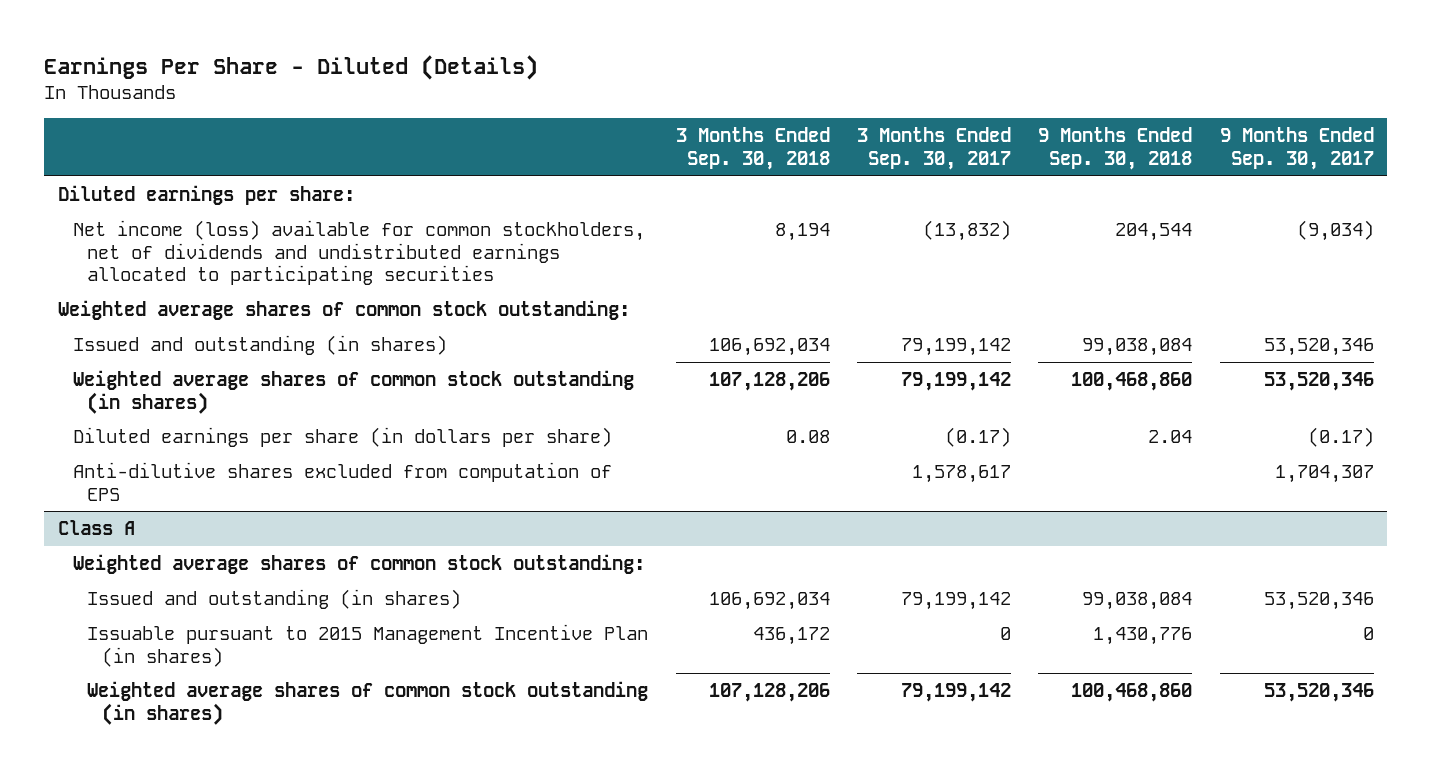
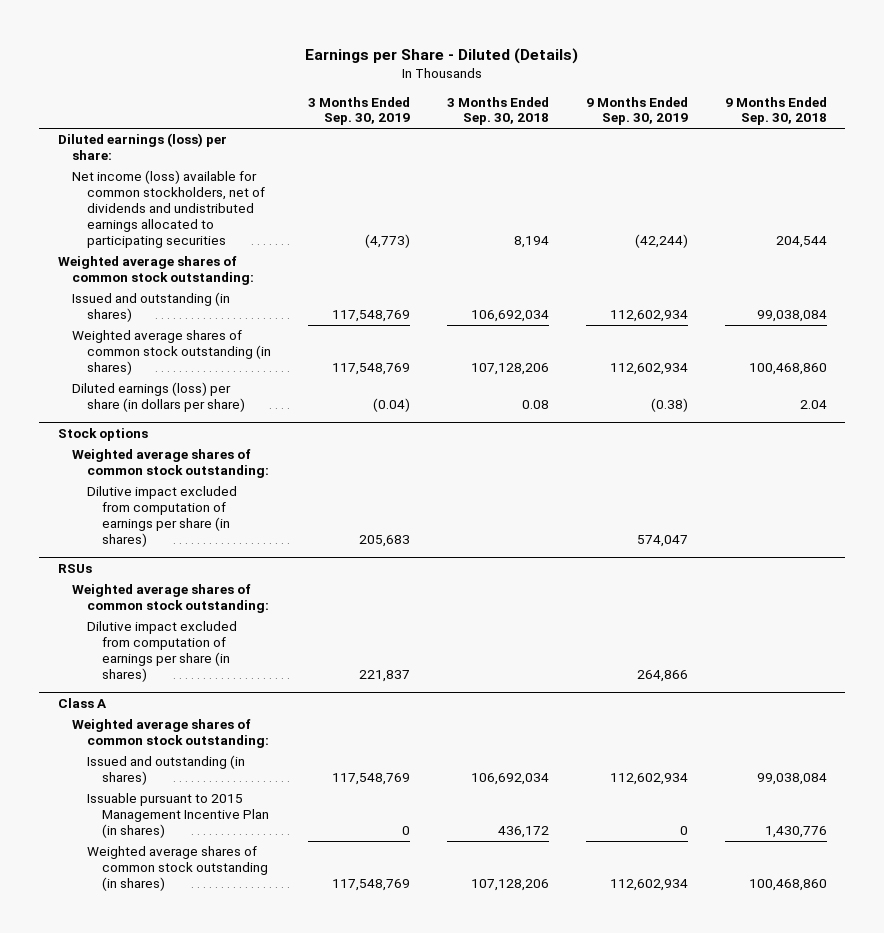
- Earnings Per Share - Diluted (Details)
+ Earnings per Share - Diluted (Details)
- | 3 Months Ended Sep. 30, 2018 | 3 Months Ended Sep. 30, 2017 | 9 Months Ended Sep. 30, 2018 | 9 Months Ended Sep. 30, 2017
+ | 3 Months Ended Sep. 30, 2019 | 3 Months Ended Sep. 30, 2018 | 9 Months Ended Sep. 30, 2019 | 9 Months Ended Sep. 30, 2018
- Diluted earnings per share:
+ Diluted earnings (loss) per share:
- Diluted earnings per share (in dollars per share) | 0.08 | (0.17) | 2.04 | (0.17)
- Anti-dilutive shares excluded from computation of EPS | | 1,578,617 | | 1,704,307
+ Diluted earnings (loss) per share (in dollars per share) | (0.04) | 0.08 | (0.38) | 2.04
+ Stock options
+ Weighted average shares of common stock outstanding:
+ Dilutive impact excluded from computation of earnings per share (in shares) | 205,683 | | 574,047 |
+ RSUs
+ Weighted average shares of common stock outstanding:
+ Dilutive impact excluded from computation of earnings per share (in shares) | 221,837 | | 264,866 |

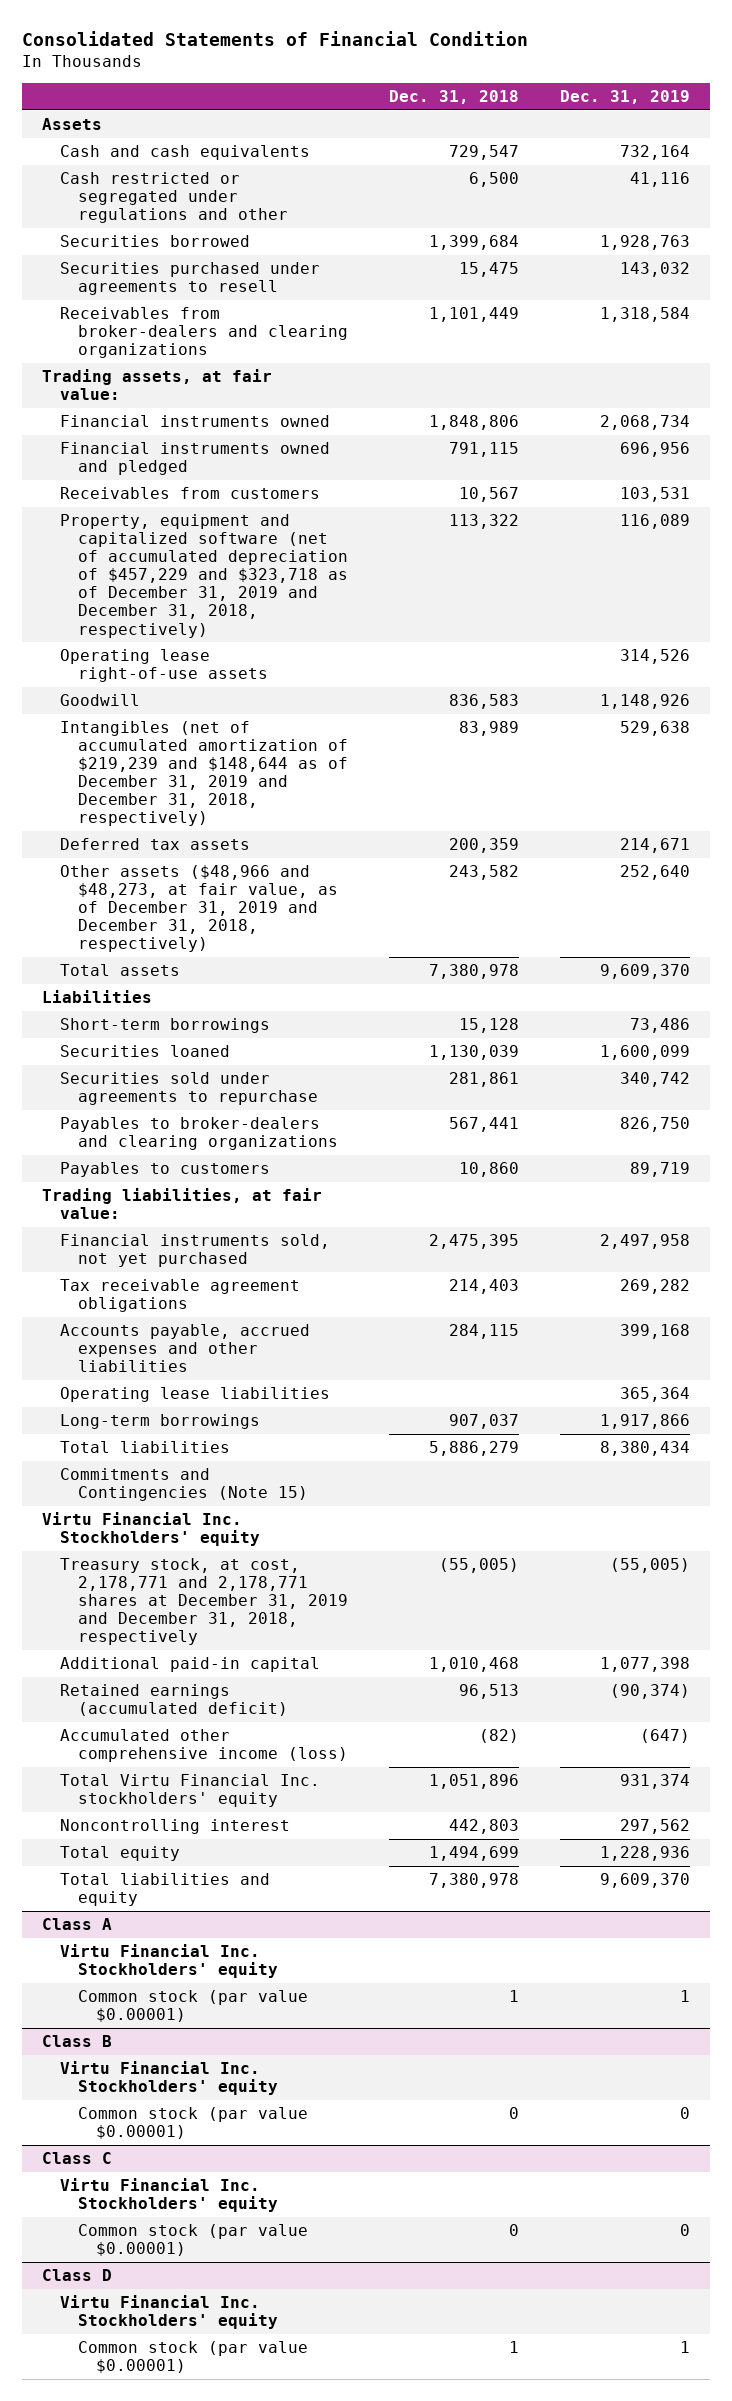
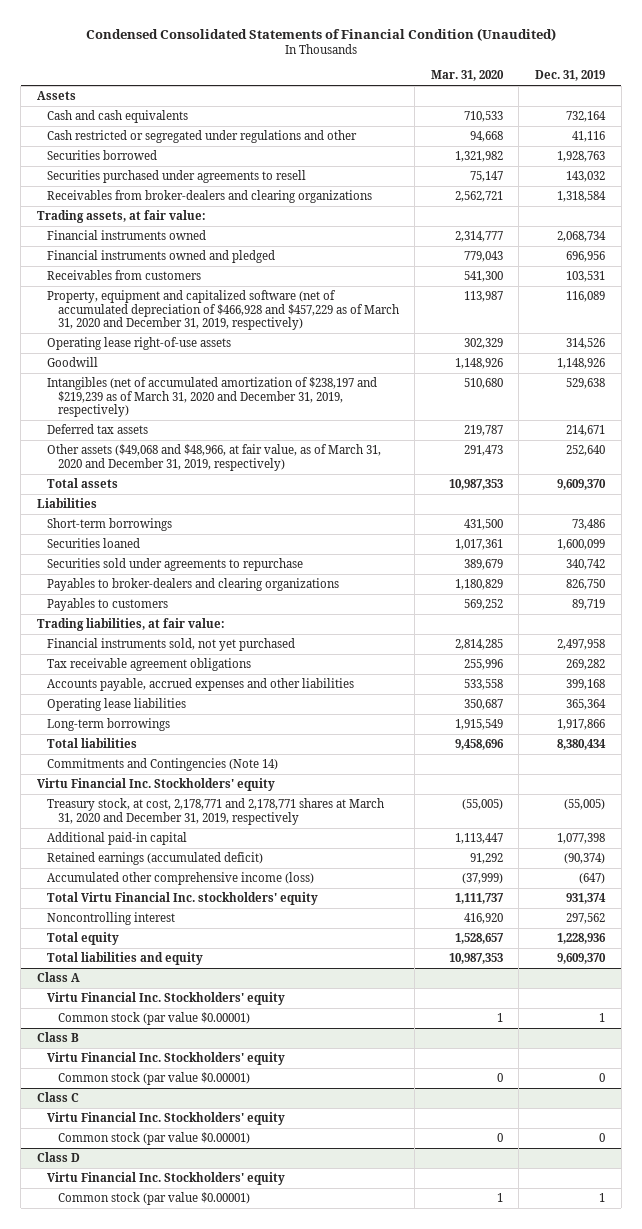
- Consolidated Statements of Financial Condition
+ Condensed Consolidated Statements of Financial Condition (Unaudited)
- | Dec. 31, 2018 | Dec. 31, 2019
+ | Mar. 31, 2020 | Dec. 31, 2019
- Property, equipment and capitalized software (net of accumulated depreciation of $457,229 and $323,718 as of December 31, 2019 and December 31, 2018, respectively) | 113,322 | 116,089
+ Property, equipment and capitalized software (net of accumulated depreciation of $466,928 and $457,229 as of March 31, 2020 and December 31, 2019, respectively) | 113,987 | 116,089
- Intangibles (net of accumulated amortization of $219,239 and $148,644 as of December 31, 2019 and December 31, 2018, respectively) | 83,989 | 529,638
+ Intangibles (net of accumulated amortization of $238,197 and $219,239 as of March 31, 2020 and December 31, 2019, respectively) | 510,680 | 529,638
- Other assets ($48,966 and $48,273, at fair value, as of December 31, 2019 and December 31, 2018, respectively) | 243,582 | 252,640
+ Other assets ($49,068 and $48,966, at fair value, as of March 31, 2020 and December 31, 2019, respectively) | 291,473 | 252,640
- Commitments and Contingencies (Note 15)
+ Commitments and Contingencies (Note 14)
- Treasury stock, at cost, 2,178,771 and 2,178,771 shares at December 31, 2019 and December 31, 2018, respectively | (55,005) | (55,005)
+ Treasury stock, at cost, 2,178,771 and 2,178,771 shares at March 31, 2020 and December 31, 2019, respectively | (55,005) | (55,005)

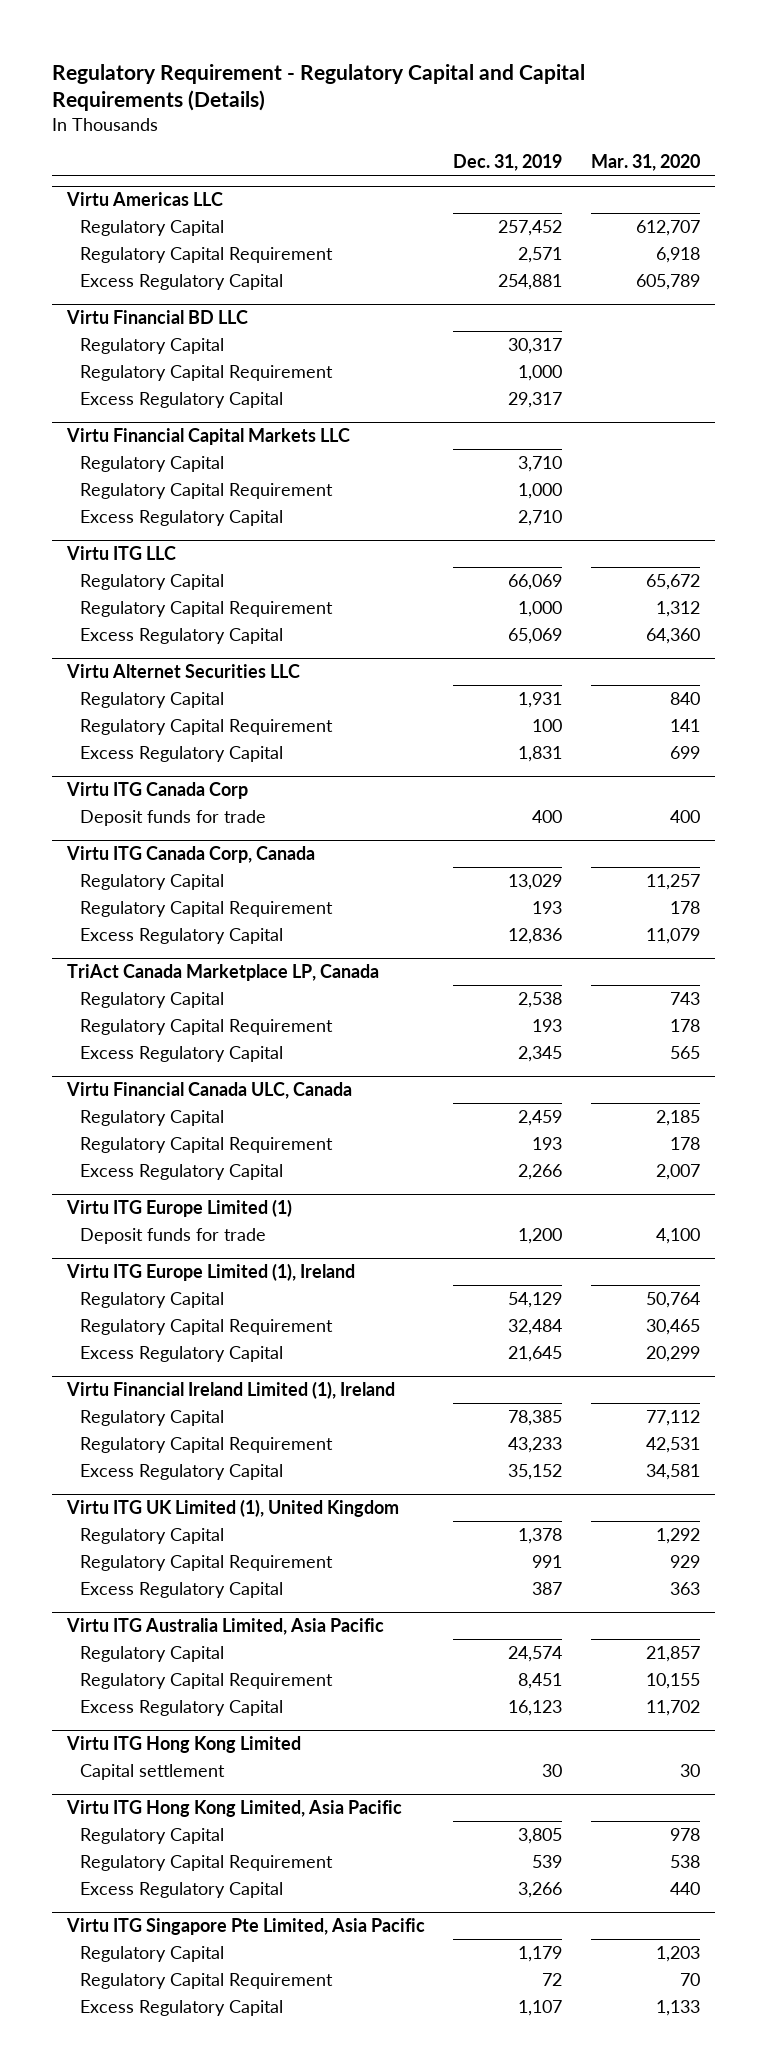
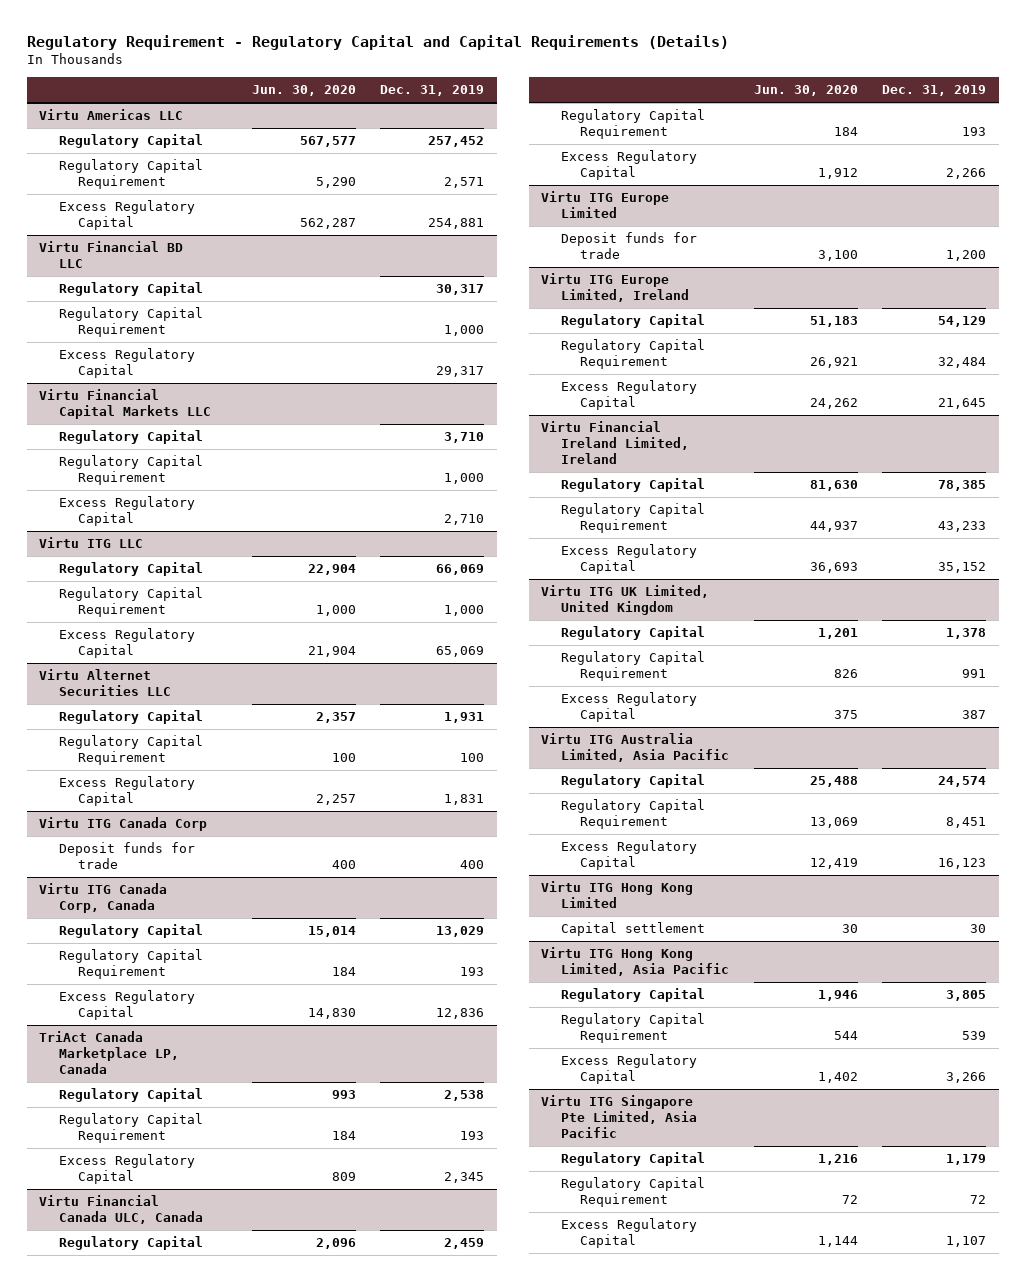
- | Dec. 31, 2019 | Mar. 31, 2020
+ | Jun. 30, 2020 | Dec. 31, 2019
- Virtu ITG Europe Limited (1)
+ Virtu ITG Europe Limited
- Virtu ITG Europe Limited (1), Ireland
+ Virtu ITG Europe Limited, Ireland
- Virtu Financial Ireland Limited (1), Ireland
+ Virtu Financial Ireland Limited, Ireland
- Virtu ITG UK Limited (1), United Kingdom
+ Virtu ITG UK Limited, United Kingdom

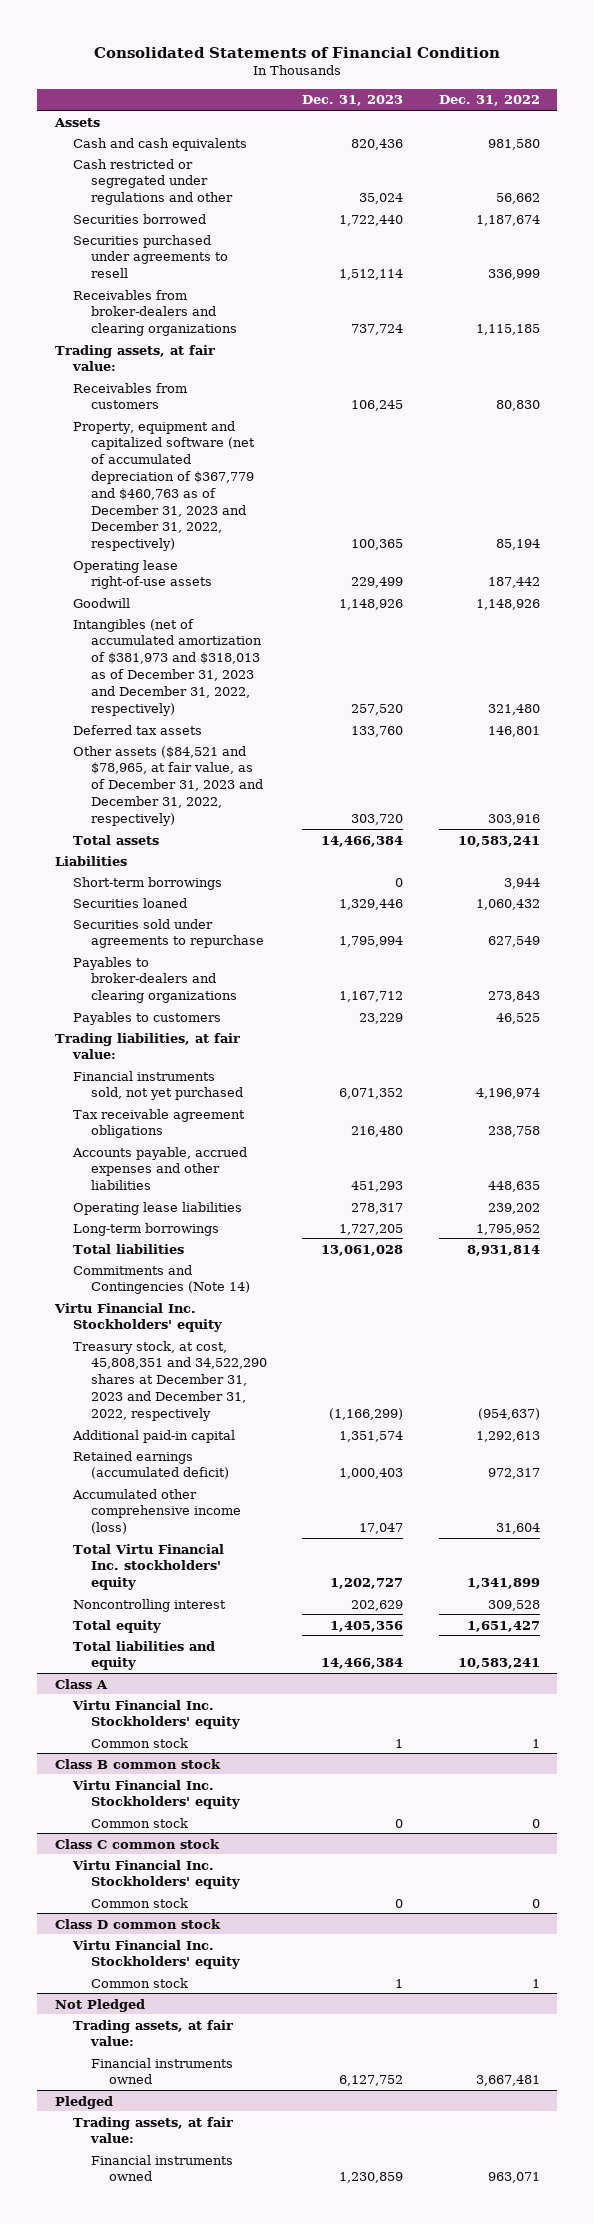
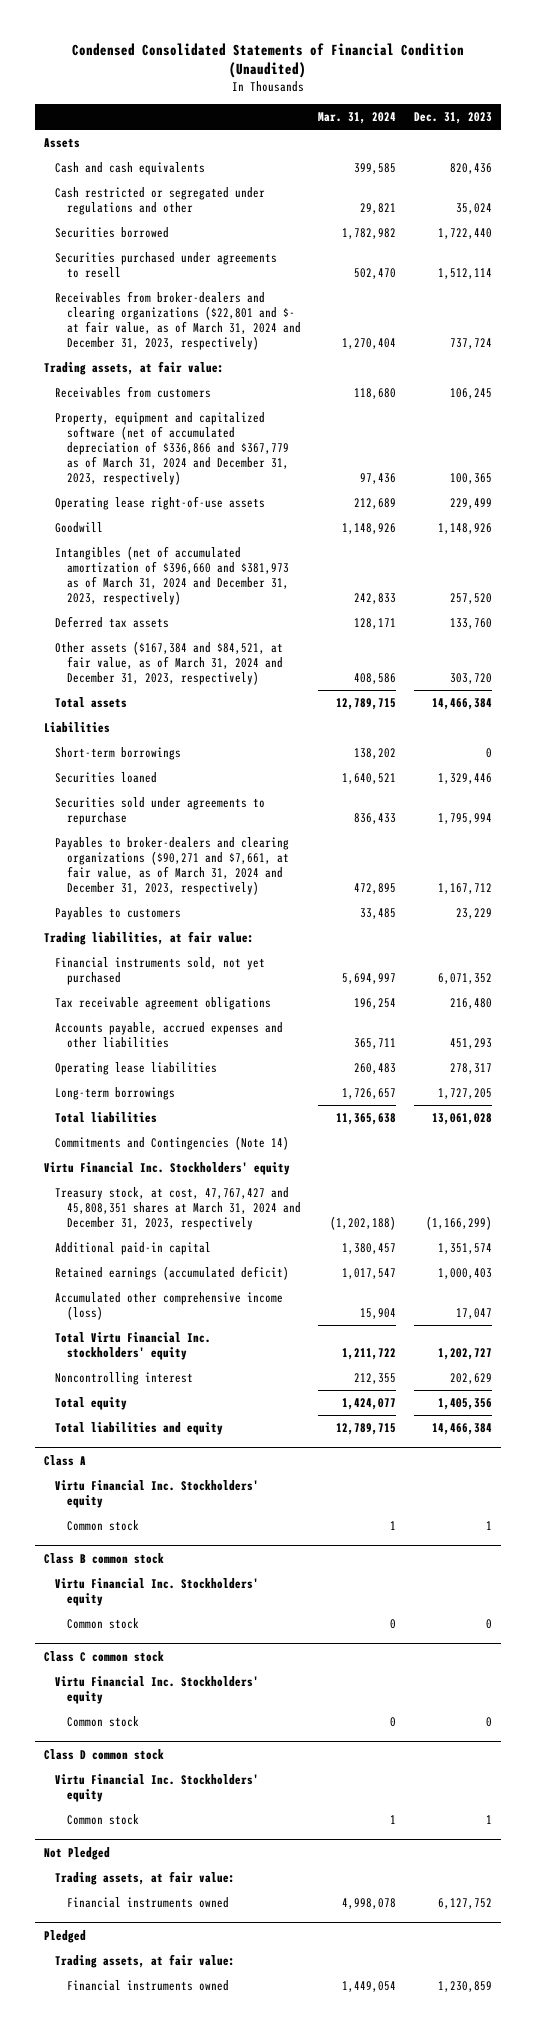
- Consolidated Statements of Financial Condition
+ Condensed Consolidated Statements of Financial Condition (Unaudited)
- | Dec. 31, 2023 | Dec. 31, 2022
+ | Mar. 31, 2024 | Dec. 31, 2023
- Receivables from broker-dealers and clearing organizations | 737,724 | 1,115,185
+ Receivables from broker-dealers and clearing organizations ($22,801 and $- at fair value, as of March 31, 2024 and December 31, 2023, respectively) | 1,270,404 | 737,724
- Property, equipment and capitalized software (net of accumulated depreciation of $367,779 and $460,763 as of December 31, 2023 and December 31, 2022, respectively) | 100,365 | 85,194
+ Property, equipment and capitalized software (net of accumulated depreciation of $336,866 and $367,779 as of March 31, 2024 and December 31, 2023, respectively) | 97,436 | 100,365
- Intangibles (net of accumulated amortization of $381,973 and $318,013 as of December 31, 2023 and December 31, 2022, respectively) | 257,520 | 321,480
+ Intangibles (net of accumulated amortization of $396,660 and $381,973 as of March 31, 2024 and December 31, 2023, respectively) | 242,833 | 257,520
- Other assets ($84,521 and $78,965, at fair value, as of December 31, 2023 and December 31, 2022, respectively) | 303,720 | 303,916
+ Other assets ($167,384 and $84,521, at fair value, as of March 31, 2024 and December 31, 2023, respectively) | 408,586 | 303,720
- Payables to broker-dealers and clearing organizations | 1,167,712 | 273,843
+ Payables to broker-dealers and clearing organizations ($90,271 and $7,661, at fair value, as of March 31, 2024 and December 31, 2023, respectively) | 472,895 | 1,167,712
- Treasury stock, at cost, 45,808,351 and 34,522,290 shares at December 31, 2023 and December 31, 2022, respectively | (1,166,299) | (954,637)
+ Treasury stock, at cost, 47,767,427 and 45,808,351 shares at March 31, 2024 and December 31, 2023, respectively | (1,202,188) | (1,166,299)

